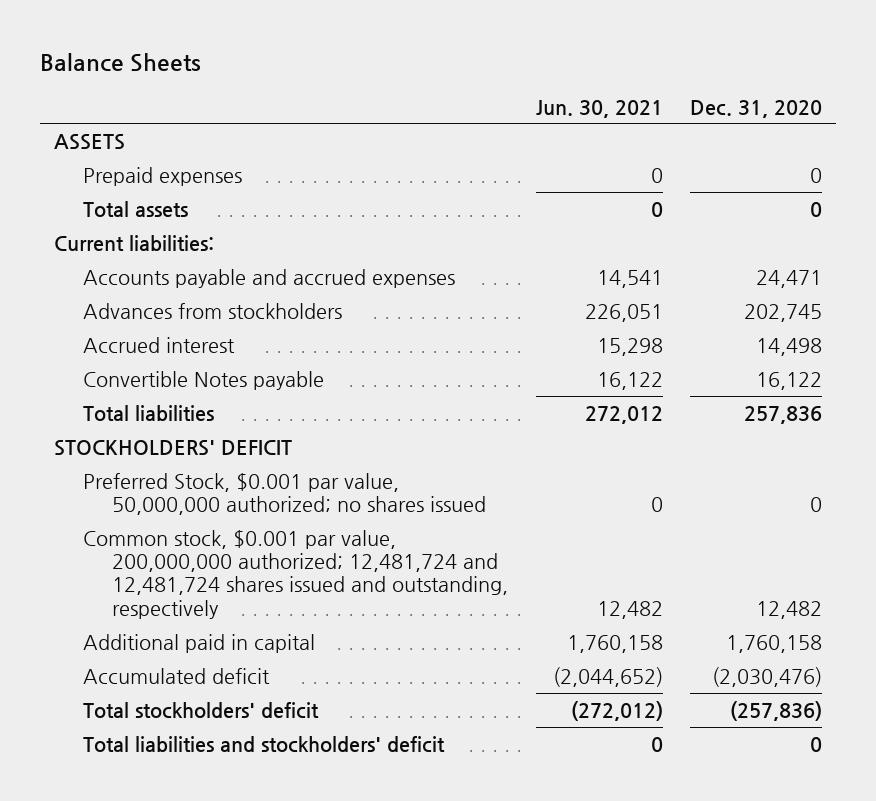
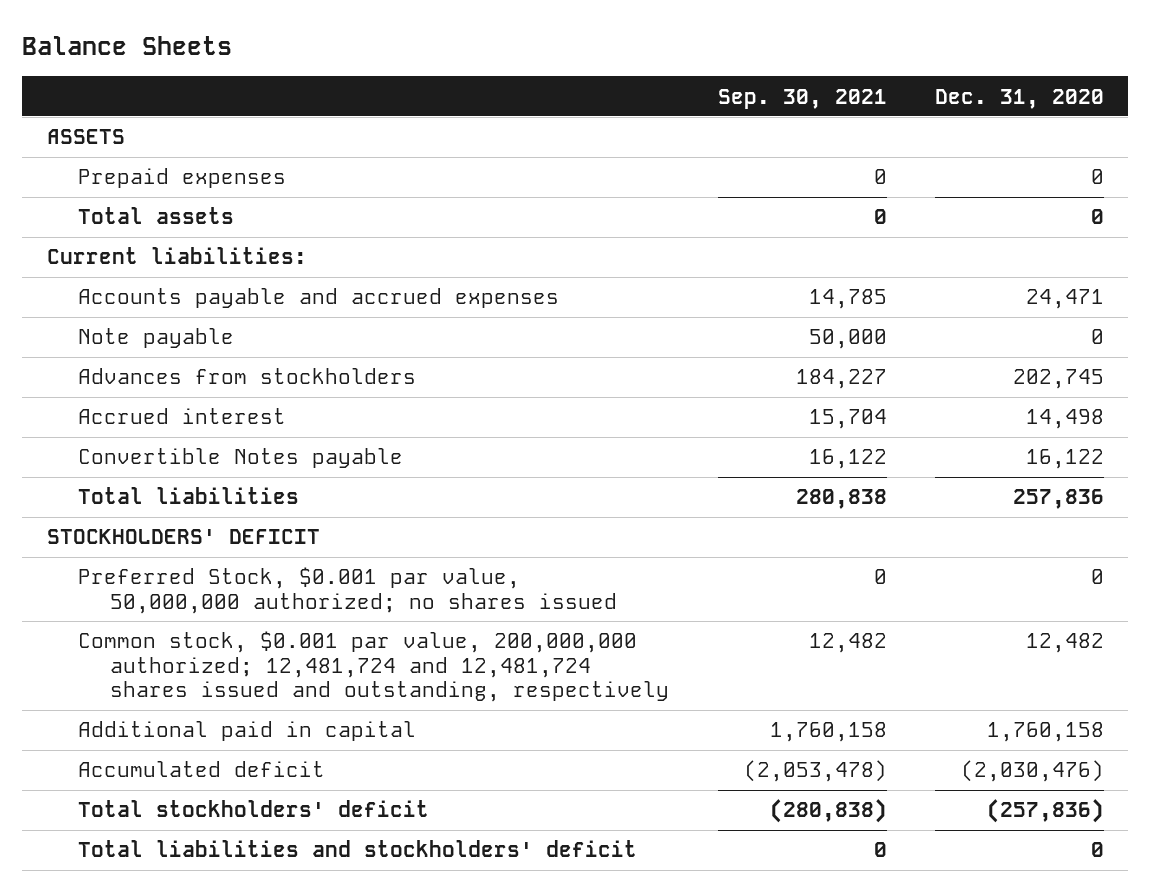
- | Jun. 30, 2021 | Dec. 31, 2020
+ | Sep. 30, 2021 | Dec. 31, 2020
+ Note payable | 50,000 | 0

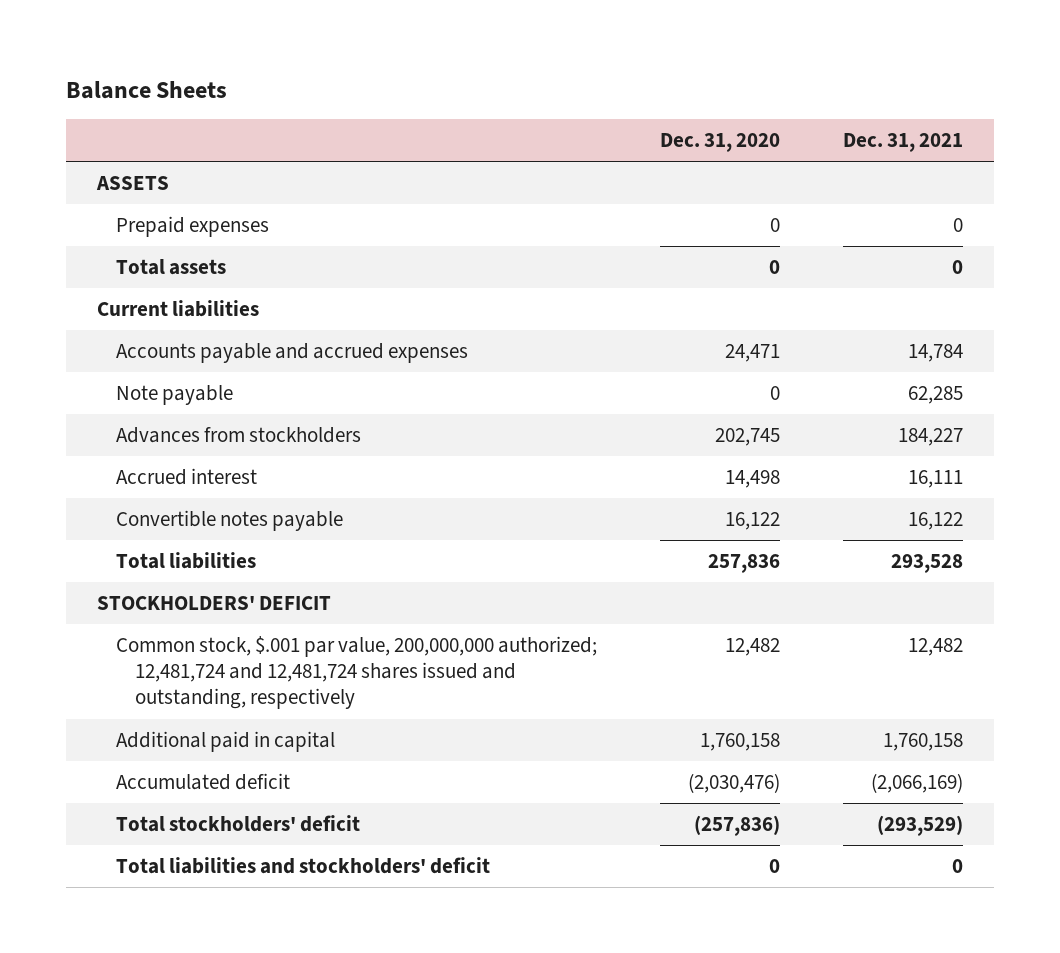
- | Sep. 30, 2021 | Dec. 31, 2020
+ | Dec. 31, 2020 | Dec. 31, 2021
- Current liabilities:
+ Current liabilities
- Convertible Notes payable | 16,122 | 16,122
+ Convertible notes payable | 16,122 | 16,122
- Preferred Stock, $0.001 par value, 50,000,000 authorized; no shares issued | 0 | 0
- Common stock, $0.001 par value, 200,000,000 authorized; 12,481,724 and 12,481,724 shares issued and outstanding, respectively | 12,482 | 12,482
+ Common stock, $.001 par value, 200,000,000 authorized; 12,481,724 and 12,481,724 shares issued and outstanding, respectively | 12,482 | 12,482

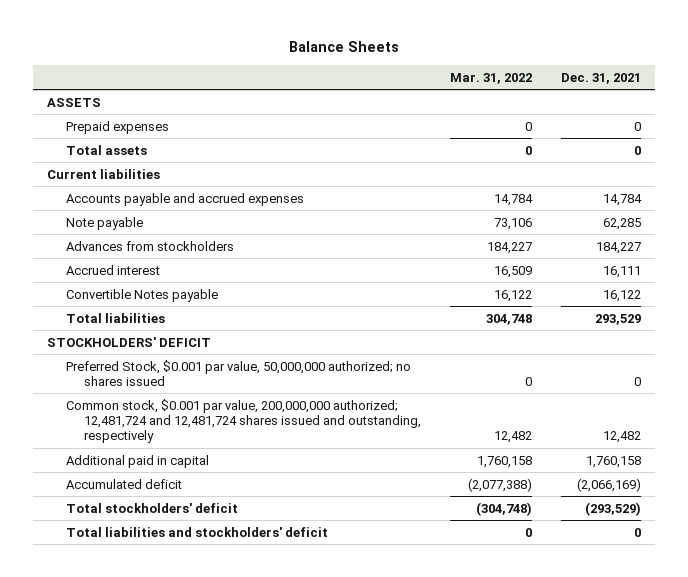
- | Dec. 31, 2020 | Dec. 31, 2021
+ | Mar. 31, 2022 | Dec. 31, 2021
- Convertible notes payable | 16,122 | 16,122
- Total liabilities | 257,836 | 293,528
+ Convertible Notes payable | 16,122 | 16,122
+ Total liabilities | 304,748 | 293,529
- Common stock, $.001 par value, 200,000,000 authorized; 12,481,724 and 12,481,724 shares issued and outstanding, respectively | 12,482 | 12,482
+ Preferred Stock, $0.001 par value, 50,000,000 authorized; no shares issued | 0 | 0
+ Common stock, $0.001 par value, 200,000,000 authorized; 12,481,724 and 12,481,724 shares issued and outstanding, respectively | 12,482 | 12,482

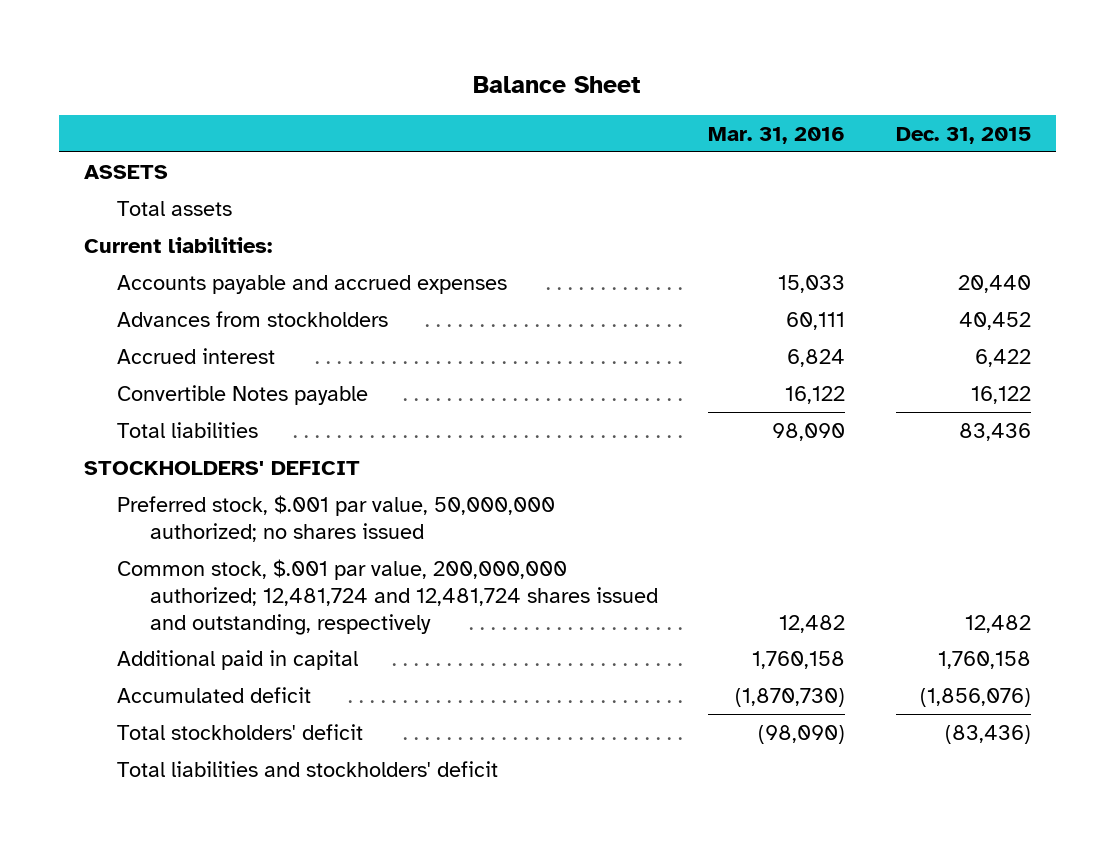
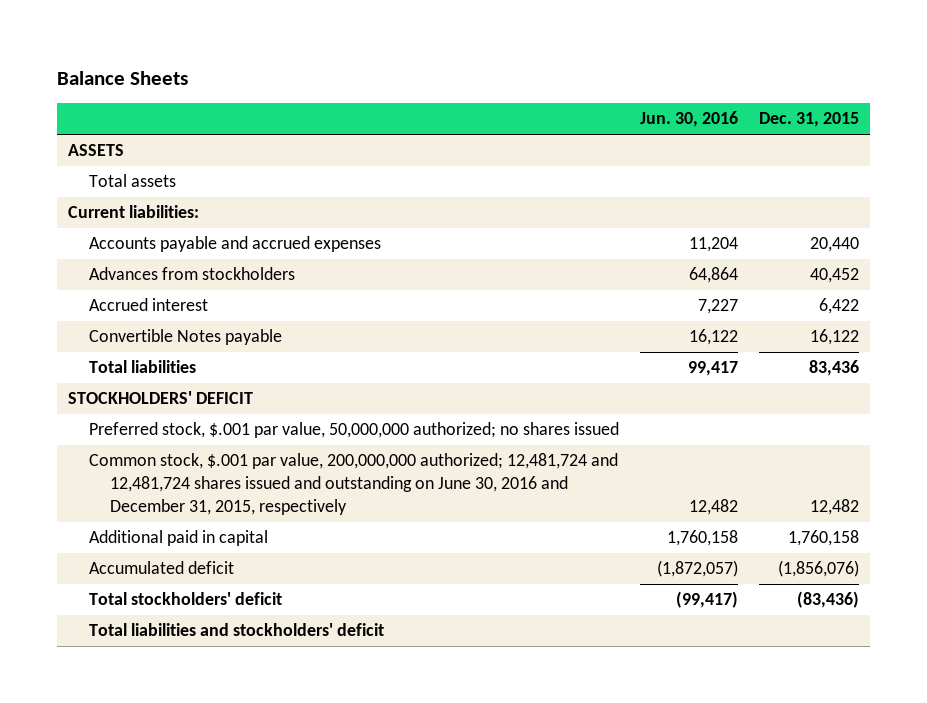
- Balance Sheet
+ Balance Sheets
- | Mar. 31, 2016 | Dec. 31, 2015
+ | Jun. 30, 2016 | Dec. 31, 2015
- Common stock, $.001 par value, 200,000,000 authorized; 12,481,724 and 12,481,724 shares issued and outstanding, respectively | 12,482 | 12,482
+ Common stock, $.001 par value, 200,000,000 authorized; 12,481,724 and 12,481,724 shares issued and outstanding on June 30, 2016 and December 31, 2015, respectively | 12,482 | 12,482

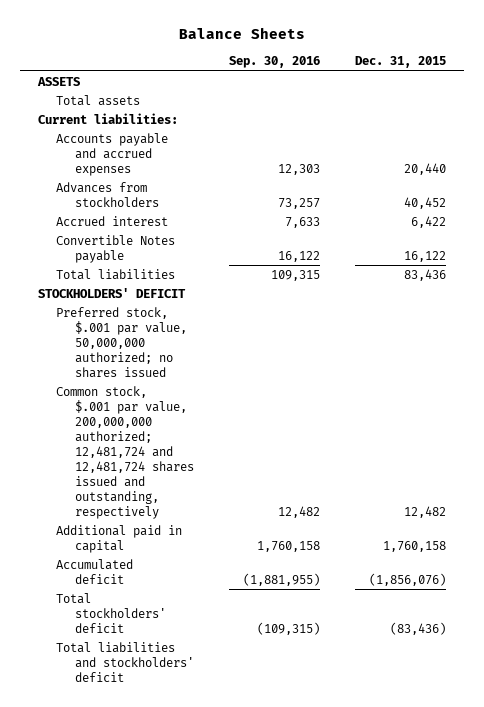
- | Jun. 30, 2016 | Dec. 31, 2015
+ | Sep. 30, 2016 | Dec. 31, 2015
- Common stock, $.001 par value, 200,000,000 authorized; 12,481,724 and 12,481,724 shares issued and outstanding on June 30, 2016 and December 31, 2015, respectively | 12,482 | 12,482
+ Common stock, $.001 par value, 200,000,000 authorized; 12,481,724 and 12,481,724 shares issued and outstanding, respectively | 12,482 | 12,482

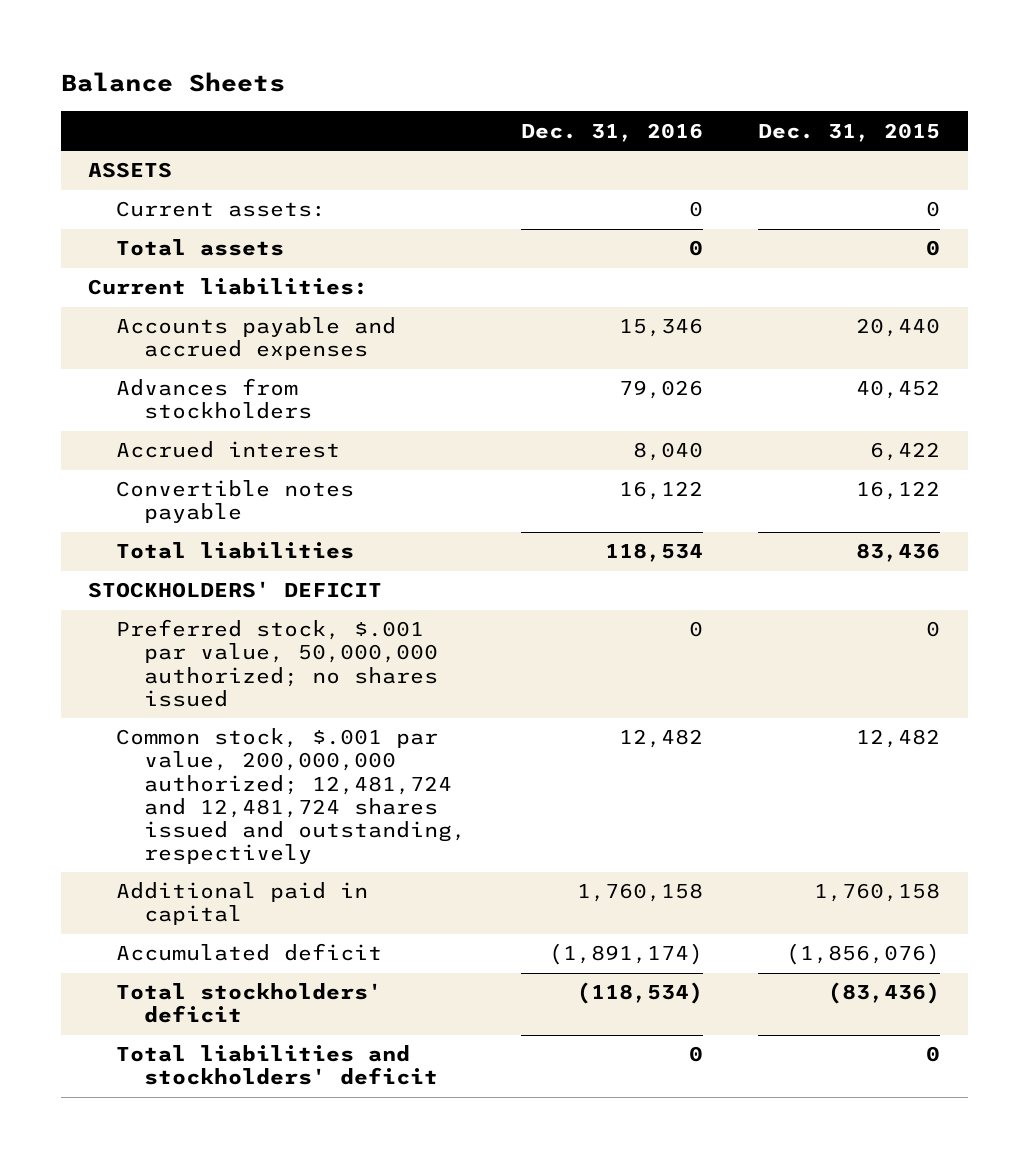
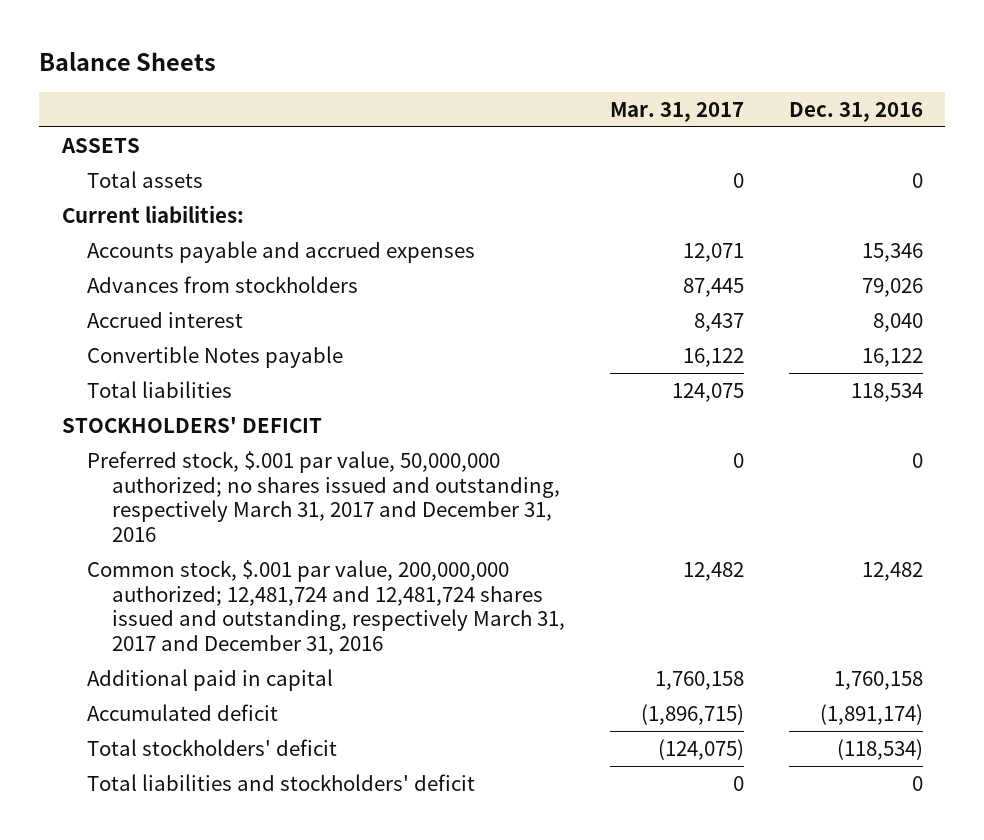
- | Dec. 31, 2016 | Dec. 31, 2015
+ | Mar. 31, 2017 | Dec. 31, 2016
- Current assets: | 0 | 0
- Convertible notes payable | 16,122 | 16,122
+ Convertible Notes payable | 16,122 | 16,122
- Preferred stock, $.001 par value, 50,000,000 authorized; no shares issued | 0 | 0
- Common stock, $.001 par value, 200,000,000 authorized; 12,481,724 and 12,481,724 shares issued and outstanding, respectively | 12,482 | 12,482
+ Preferred stock, $.001 par value, 50,000,000 authorized; no shares issued and outstanding, respectively March 31, 2017 and December 31, 2016 | 0 | 0
+ Common stock, $.001 par value, 200,000,000 authorized; 12,481,724 and 12,481,724 shares issued and outstanding, respectively March 31, 2017 and December 31, 2016 | 12,482 | 12,482

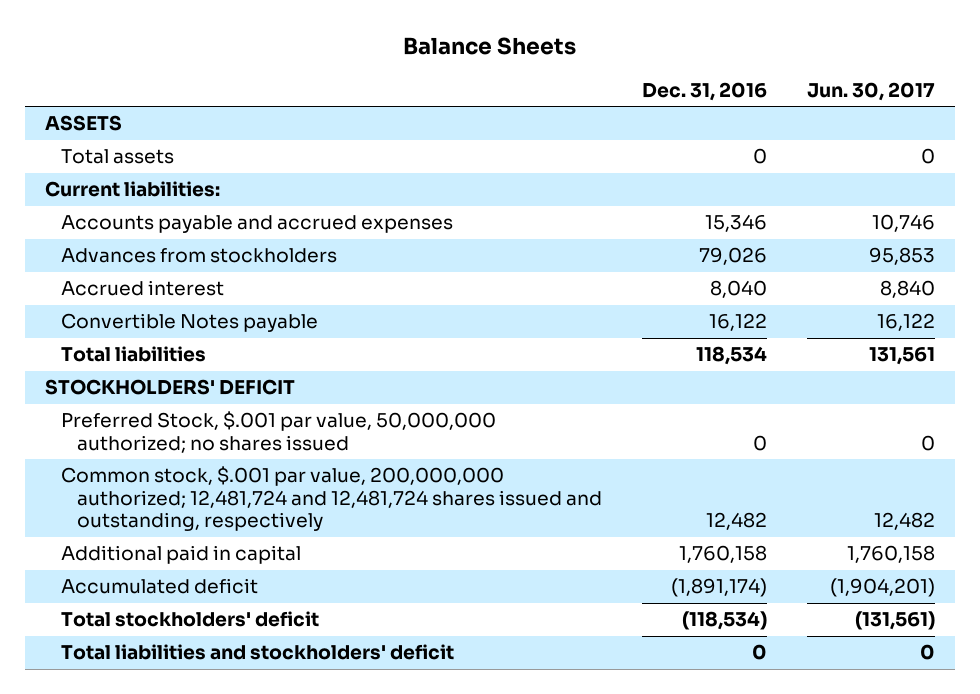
- | Mar. 31, 2017 | Dec. 31, 2016
+ | Dec. 31, 2016 | Jun. 30, 2017
- Preferred stock, $.001 par value, 50,000,000 authorized; no shares issued and outstanding, respectively March 31, 2017 and December 31, 2016 | 0 | 0
- Common stock, $.001 par value, 200,000,000 authorized; 12,481,724 and 12,481,724 shares issued and outstanding, respectively March 31, 2017 and December 31, 2016 | 12,482 | 12,482
+ Preferred Stock, $.001 par value, 50,000,000 authorized; no shares issued | 0 | 0
+ Common stock, $.001 par value, 200,000,000 authorized; 12,481,724 and 12,481,724 shares issued and outstanding, respectively | 12,482 | 12,482

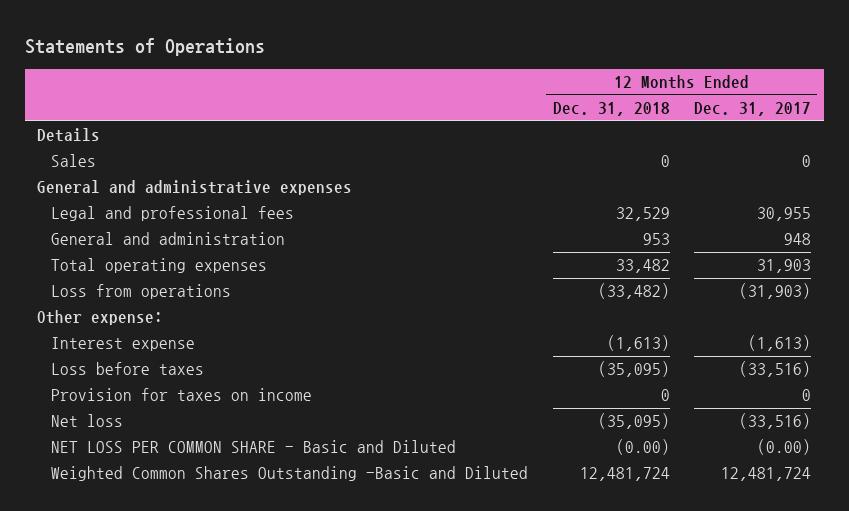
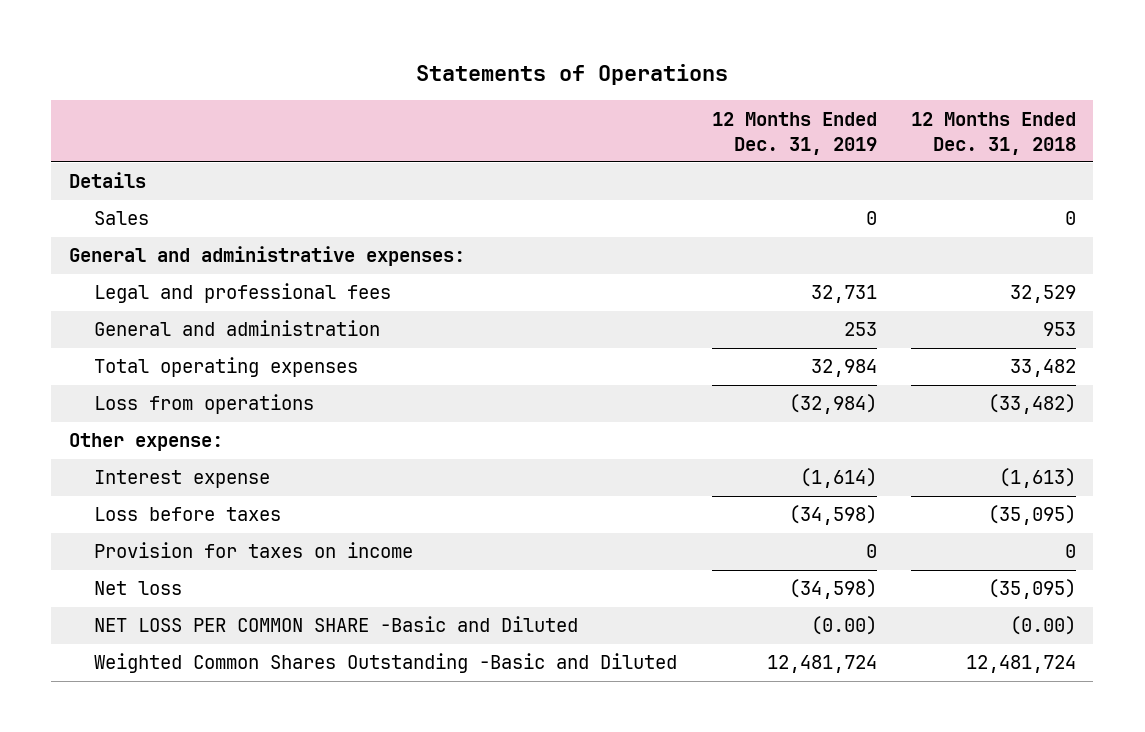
- | 12 Months Ended Dec. 31, 2018 | 12 Months Ended Dec. 31, 2017
+ | 12 Months Ended Dec. 31, 2019 | 12 Months Ended Dec. 31, 2018
- General and administrative expenses
+ General and administrative expenses:
- NET LOSS PER COMMON SHARE - Basic and Diluted | (0.00) | (0.00)
+ NET LOSS PER COMMON SHARE -Basic and Diluted | (0.00) | (0.00)

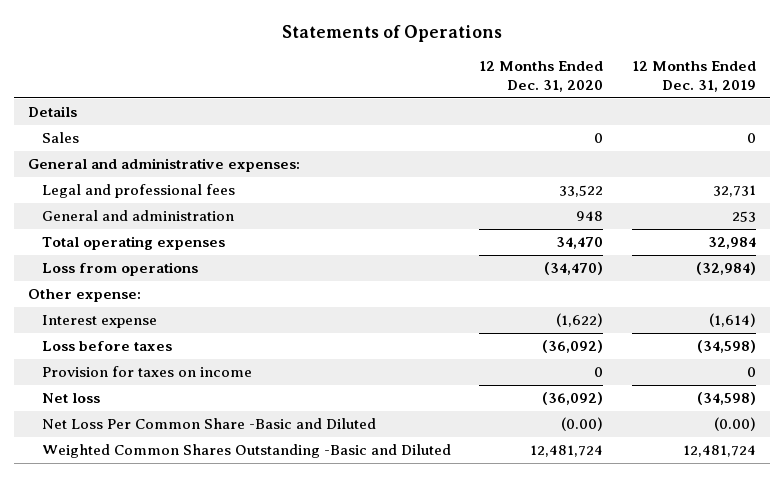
- | 12 Months Ended Dec. 31, 2019 | 12 Months Ended Dec. 31, 2018
+ | 12 Months Ended Dec. 31, 2020 | 12 Months Ended Dec. 31, 2019
- NET LOSS PER COMMON SHARE -Basic and Diluted | (0.00) | (0.00)
+ Net Loss Per Common Share -Basic and Diluted | (0.00) | (0.00)

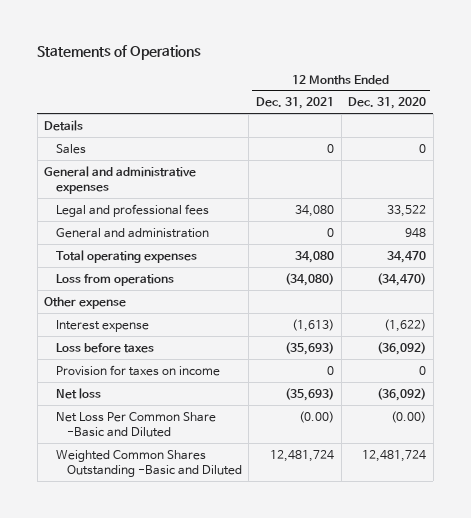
- | 12 Months Ended Dec. 31, 2020 | 12 Months Ended Dec. 31, 2019
+ | 12 Months Ended Dec. 31, 2021 | 12 Months Ended Dec. 31, 2020
- General and administrative expenses:
+ General and administrative expenses
- Other expense:
+ Other expense

